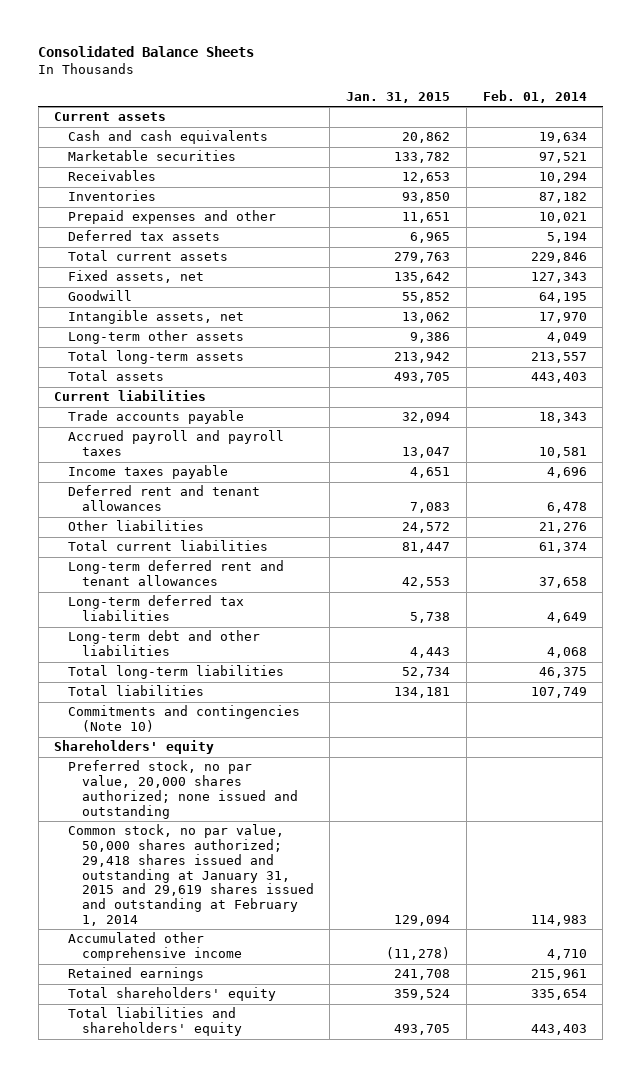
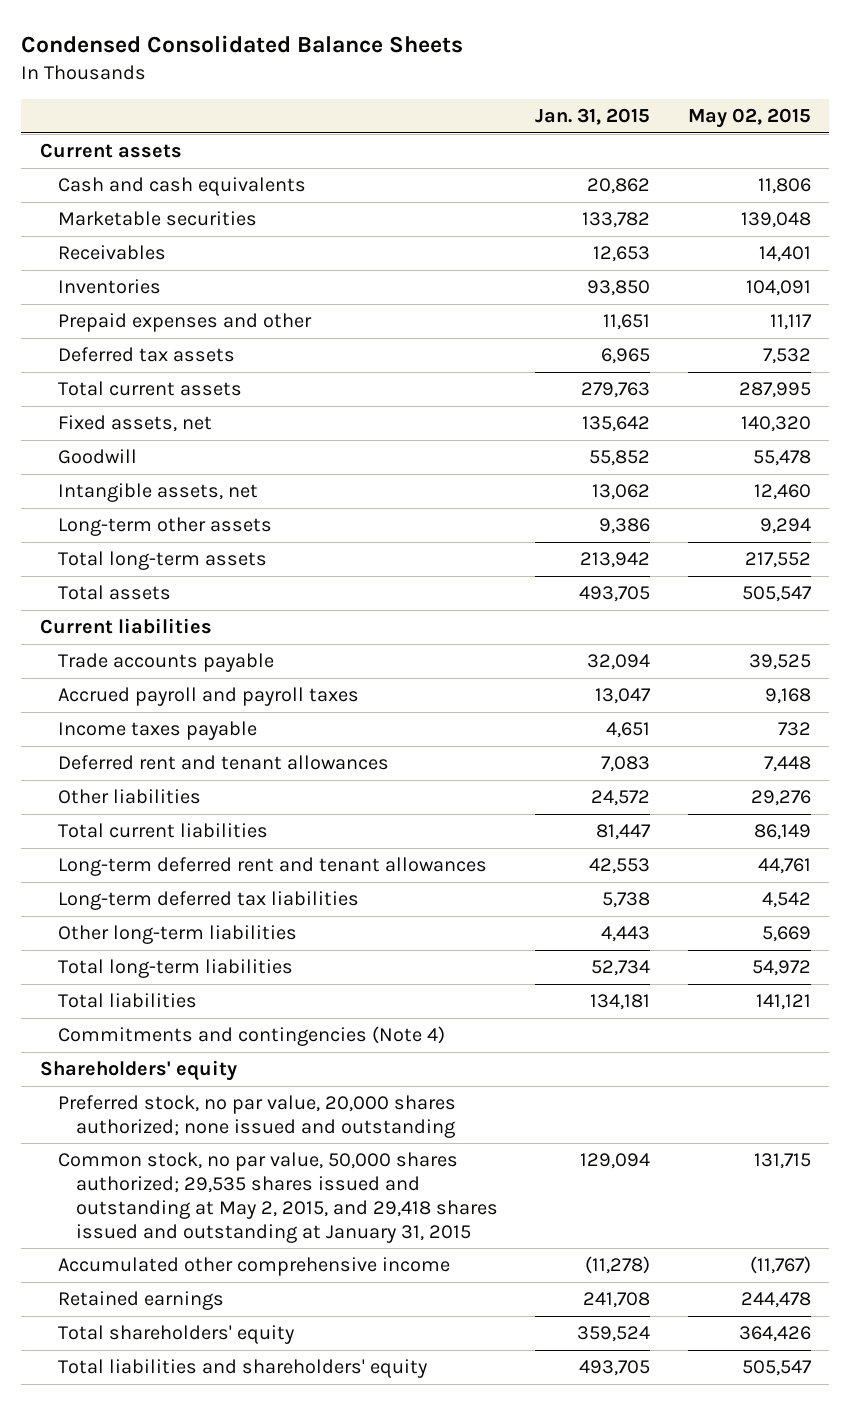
- Consolidated Balance Sheets
+ Condensed Consolidated Balance Sheets
- | Jan. 31, 2015 | Feb. 01, 2014
+ | Jan. 31, 2015 | May 02, 2015
- Long-term debt and other liabilities | 4,443 | 4,068
+ Other long-term liabilities | 4,443 | 5,669
- Commitments and contingencies (Note 10)
+ Commitments and contingencies (Note 4)
- Common stock, no par value, 50,000 shares authorized; 29,418 shares issued and outstanding at January 31, 2015 and 29,619 shares issued and outstanding at February 1, 2014 | 129,094 | 114,983
+ Common stock, no par value, 50,000 shares authorized; 29,535 shares issued and outstanding at May 2, 2015, and 29,418 shares issued and outstanding at January 31, 2015 | 129,094 | 131,715

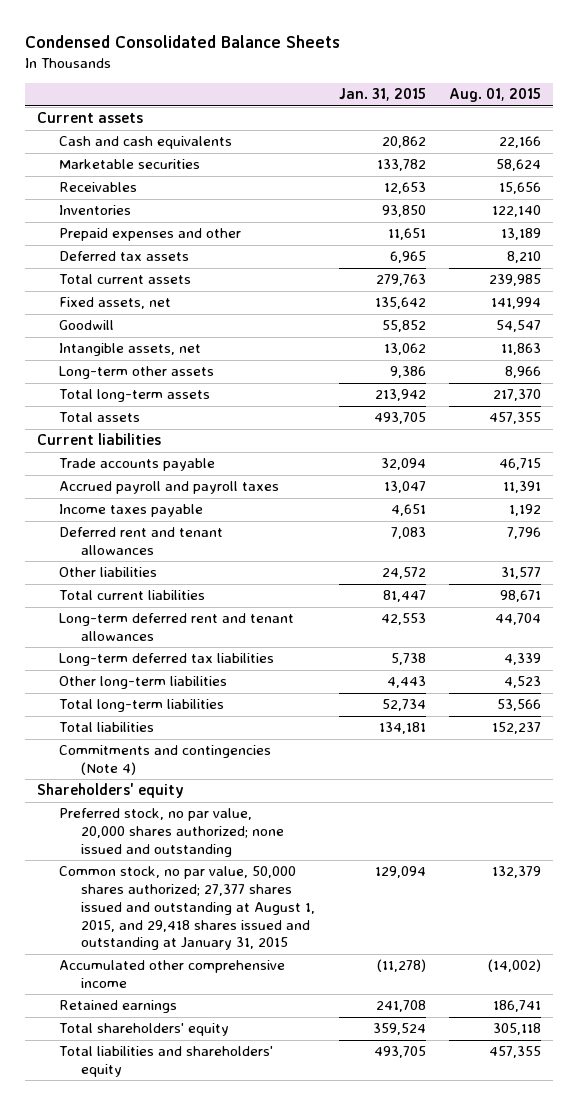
- | Jan. 31, 2015 | May 02, 2015
+ | Jan. 31, 2015 | Aug. 01, 2015
- Common stock, no par value, 50,000 shares authorized; 29,535 shares issued and outstanding at May 2, 2015, and 29,418 shares issued and outstanding at January 31, 2015 | 129,094 | 131,715
+ Common stock, no par value, 50,000 shares authorized; 27,377 shares issued and outstanding at August 1, 2015, and 29,418 shares issued and outstanding at January 31, 2015 | 129,094 | 132,379

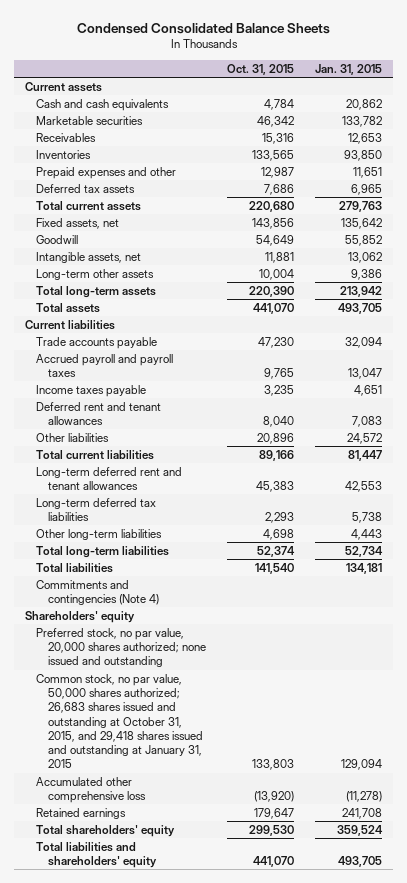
- | Jan. 31, 2015 | Aug. 01, 2015
+ | Oct. 31, 2015 | Jan. 31, 2015
- Common stock, no par value, 50,000 shares authorized; 27,377 shares issued and outstanding at August 1, 2015, and 29,418 shares issued and outstanding at January 31, 2015 | 129,094 | 132,379
- Accumulated other comprehensive income | (11,278) | (14,002)
+ Common stock, no par value, 50,000 shares authorized; 26,683 shares issued and outstanding at October 31, 2015, and 29,418 shares issued and outstanding at January 31, 2015 | 133,803 | 129,094
+ Accumulated other comprehensive loss | (13,920) | (11,278)

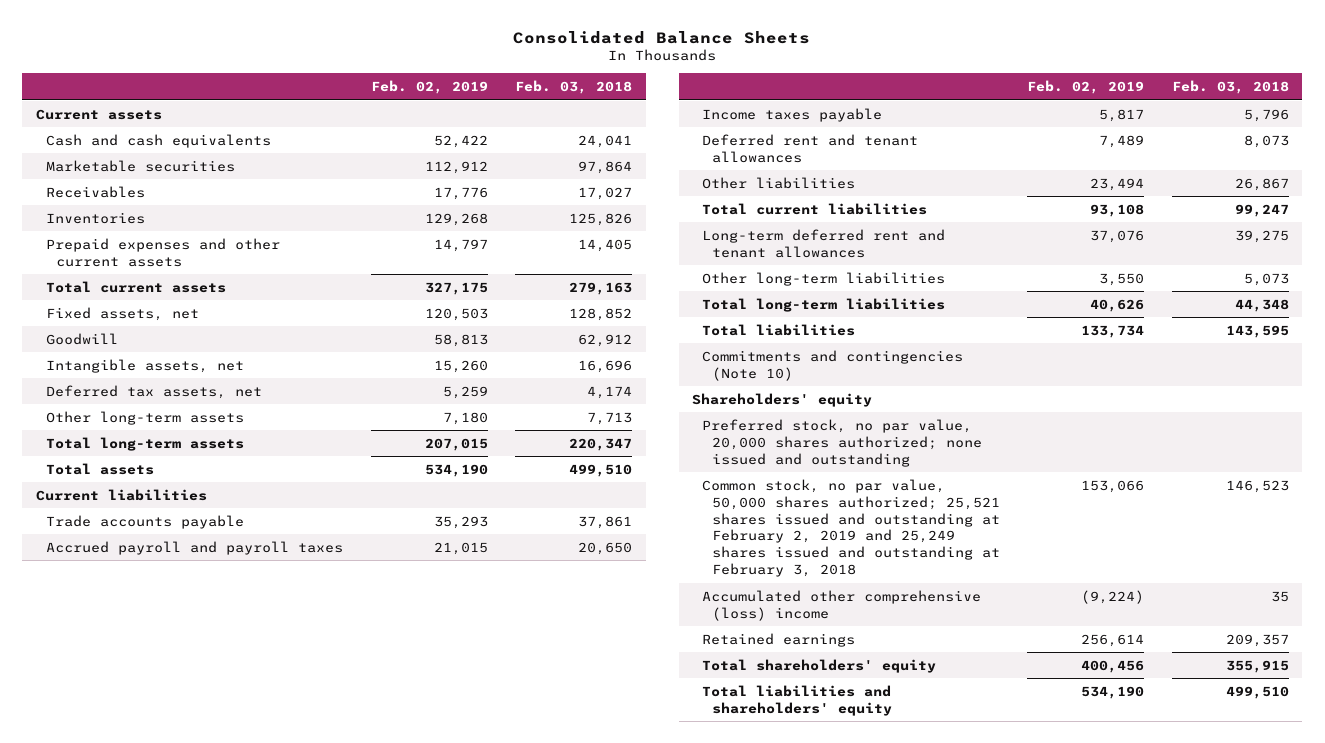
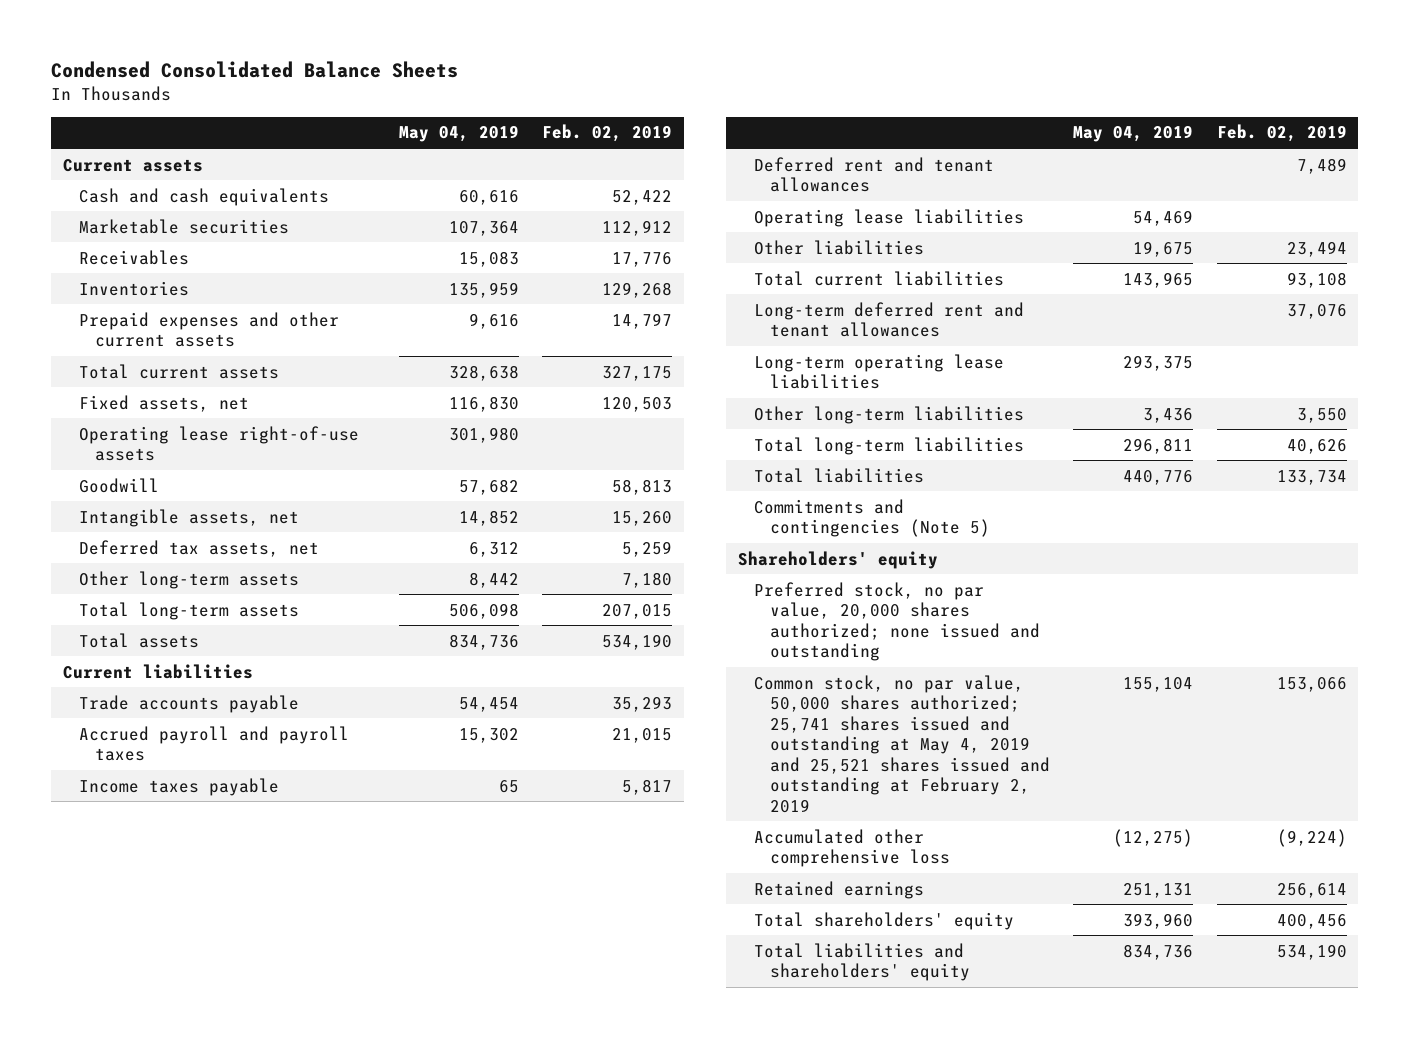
- Consolidated Balance Sheets
+ Condensed Consolidated Balance Sheets
- | Feb. 02, 2019 | Feb. 03, 2018
+ | May 04, 2019 | Feb. 02, 2019
+ Operating lease right-of-use assets | 301,980 |
+ Operating lease liabilities | 54,469 |
+ Long-term operating lease liabilities | 293,375 |
- Commitments and contingencies (Note 10)
+ Commitments and contingencies (Note 5)
- Common stock, no par value, 50,000 shares authorized; 25,521 shares issued and outstanding at February 2, 2019 and 25,249 shares issued and outstanding at February 3, 2018 | 153,066 | 146,523
- Accumulated other comprehensive (loss) income | (9,224) | 35
+ Common stock, no par value, 50,000 shares authorized; 25,741 shares issued and outstanding at May 4, 2019 and 25,521 shares issued and outstanding at February 2, 2019 | 155,104 | 153,066
+ Accumulated other comprehensive loss | (12,275) | (9,224)

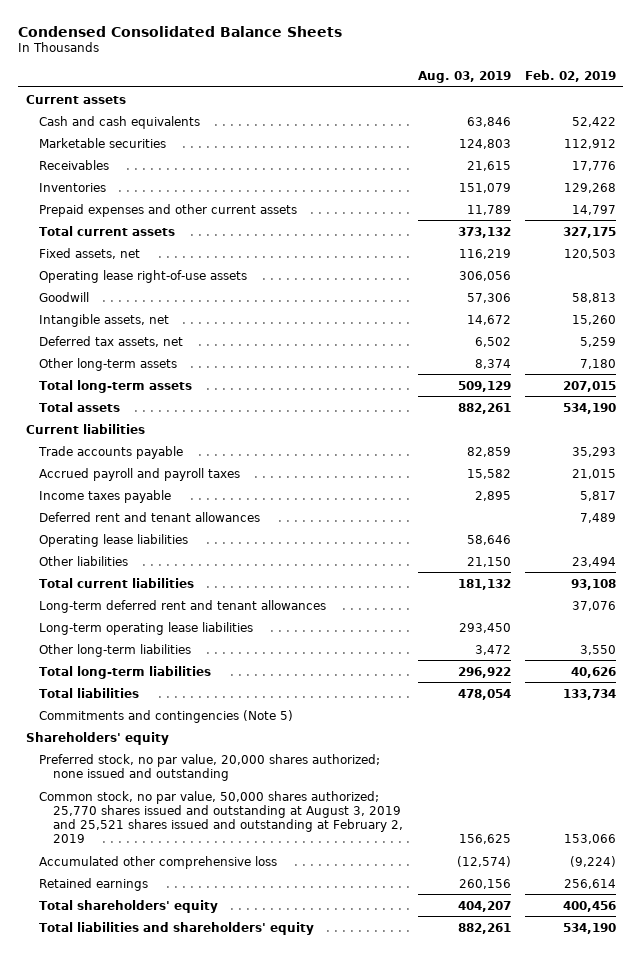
- | May 04, 2019 | Feb. 02, 2019
+ | Aug. 03, 2019 | Feb. 02, 2019
- Common stock, no par value, 50,000 shares authorized; 25,741 shares issued and outstanding at May 4, 2019 and 25,521 shares issued and outstanding at February 2, 2019 | 155,104 | 153,066
+ Common stock, no par value, 50,000 shares authorized; 25,770 shares issued and outstanding at August 3, 2019 and 25,521 shares issued and outstanding at February 2, 2019 | 156,625 | 153,066

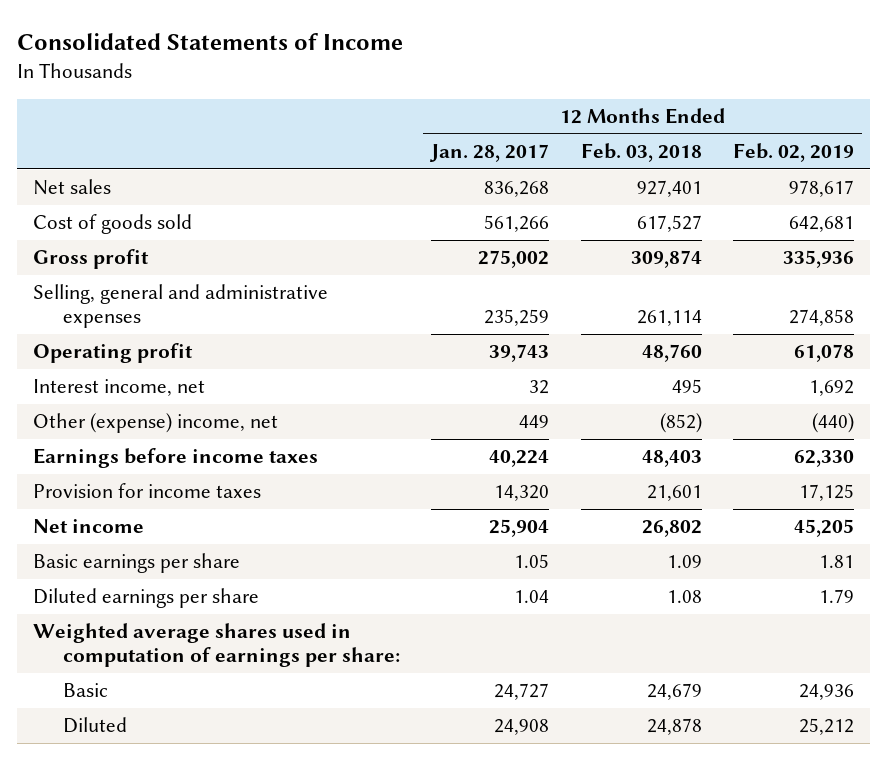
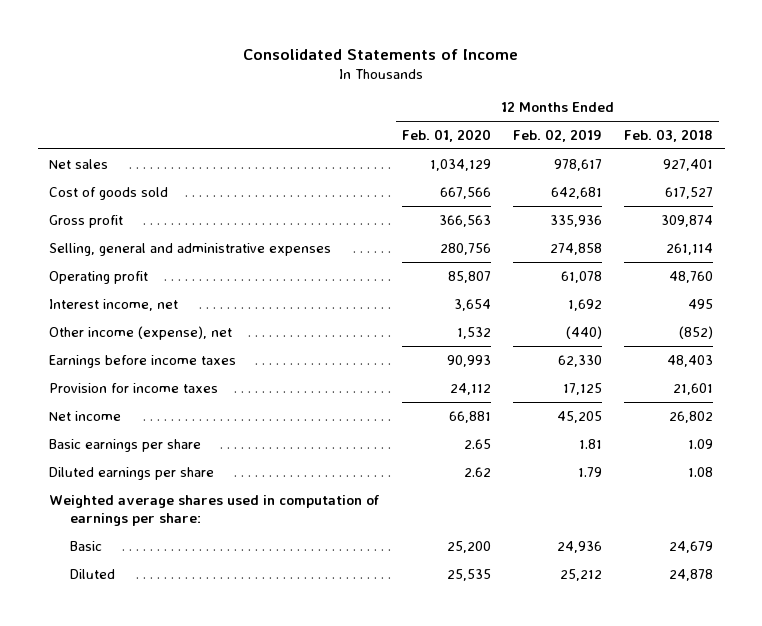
- | 12 Months Ended Jan. 28, 2017 | 12 Months Ended Feb. 03, 2018 | 12 Months Ended Feb. 02, 2019
+ | 12 Months Ended Feb. 01, 2020 | 12 Months Ended Feb. 02, 2019 | 12 Months Ended Feb. 03, 2018
- Other (expense) income, net | 449 | (852) | (440)
+ Other income (expense), net | 1,532 | (440) | (852)

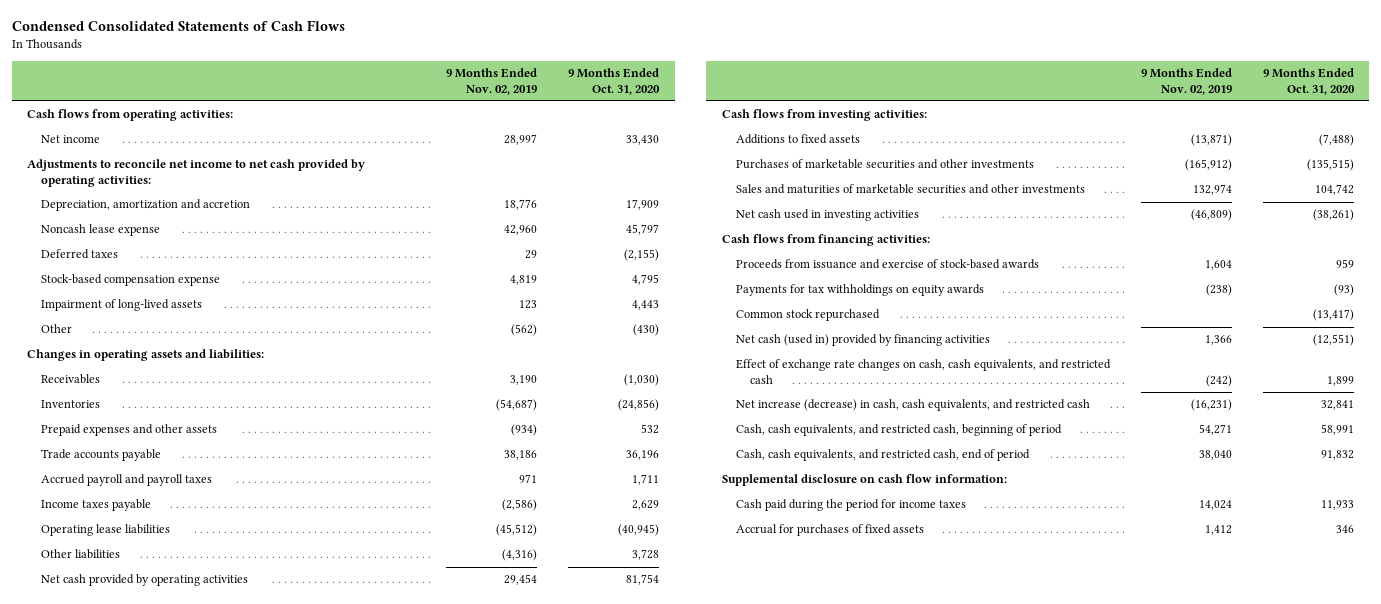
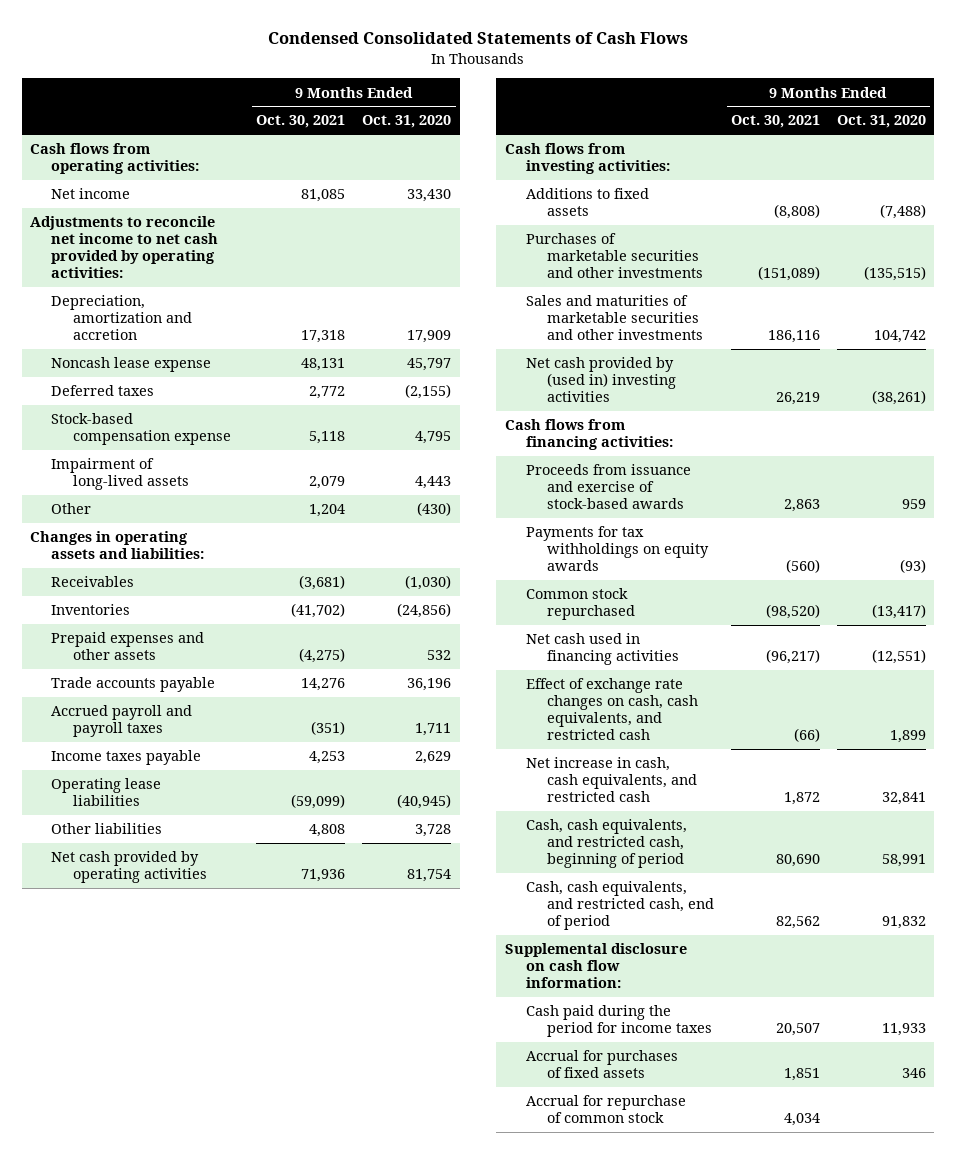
- | 9 Months Ended Nov. 02, 2019 | 9 Months Ended Oct. 31, 2020
+ | 9 Months Ended Oct. 30, 2021 | 9 Months Ended Oct. 31, 2020
- Net cash used in investing activities | (46,809) | (38,261)
+ Net cash provided by (used in) investing activities | 26,219 | (38,261)
- Net cash (used in) provided by financing activities | 1,366 | (12,551)
+ Net cash used in financing activities | (96,217) | (12,551)
- Net increase (decrease) in cash, cash equivalents, and restricted cash | (16,231) | 32,841
+ Net increase in cash, cash equivalents, and restricted cash | 1,872 | 32,841
+ Accrual for repurchase of common stock | 4,034 |

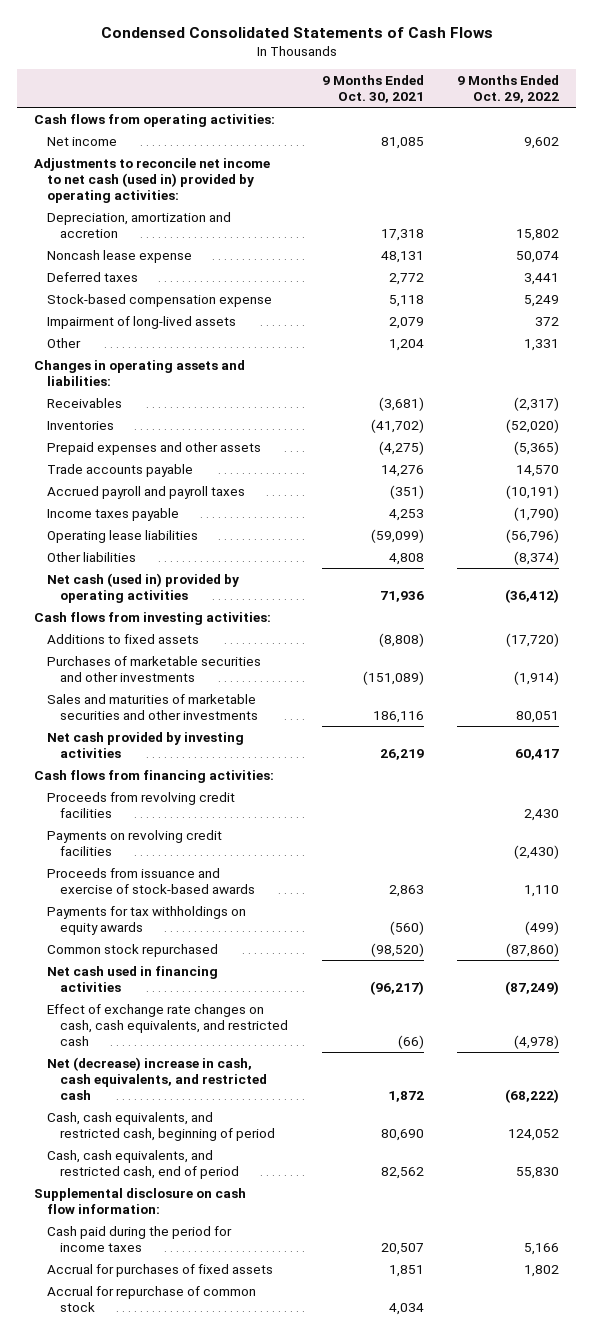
- | 9 Months Ended Oct. 30, 2021 | 9 Months Ended Oct. 31, 2020
+ | 9 Months Ended Oct. 30, 2021 | 9 Months Ended Oct. 29, 2022
- Adjustments to reconcile net income to net cash provided by operating activities:
+ Adjustments to reconcile net income to net cash (used in) provided by operating activities:
- Net cash provided by operating activities | 71,936 | 81,754
+ Net cash (used in) provided by operating activities | 71,936 | (36,412)
- Net cash provided by (used in) investing activities | 26,219 | (38,261)
+ Net cash provided by investing activities | 26,219 | 60,417
+ Proceeds from revolving credit facilities | | 2,430
+ Payments on revolving credit facilities | | (2,430)
- Net increase in cash, cash equivalents, and restricted cash | 1,872 | 32,841
+ Net (decrease) increase in cash, cash equivalents, and restricted cash | 1,872 | (68,222)

